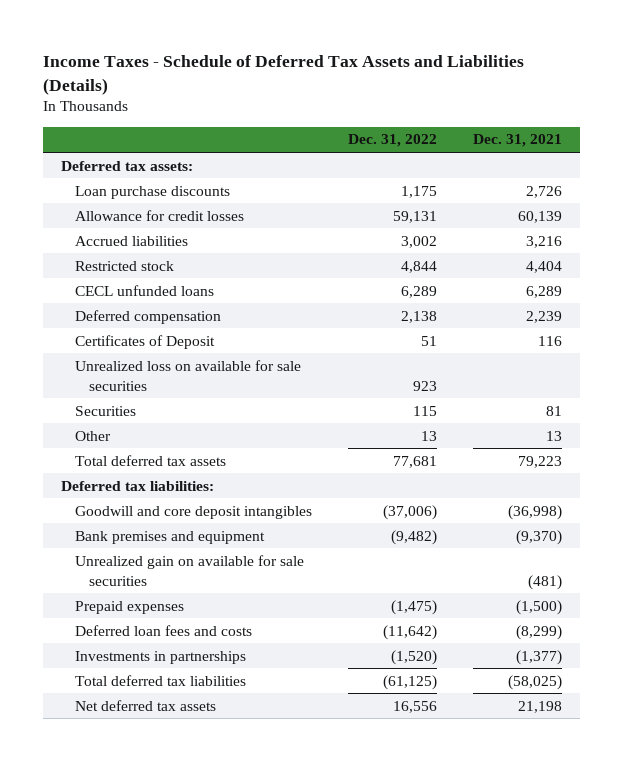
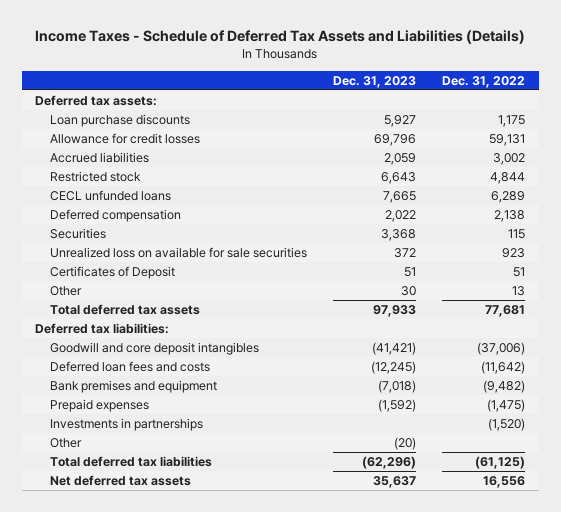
- | Dec. 31, 2022 | Dec. 31, 2021
+ | Dec. 31, 2023 | Dec. 31, 2022
moved down: Unrealized loss on available for sale securities | 372 | 923
moved down: Certificates of Deposit | 51 | 51
moved up: Deferred loan fees and costs | (12,245) | (11,642)
- Unrealized gain on available for sale securities | | (481)
+ Other | (20) |

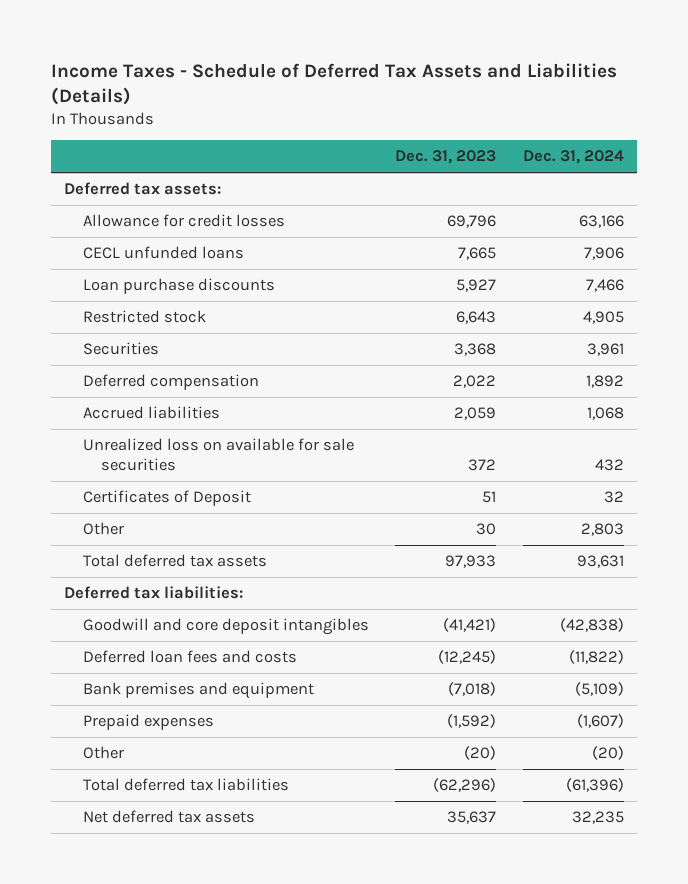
- | Dec. 31, 2023 | Dec. 31, 2022
+ | Dec. 31, 2023 | Dec. 31, 2024
moved down: Loan purchase discounts | 5,927 | 7,466
moved down: Restricted stock | 6,643 | 4,905
moved down: Deferred compensation | 2,022 | 1,892
moved down: Accrued liabilities | 2,059 | 1,068
- Investments in partnerships | | (1,520)

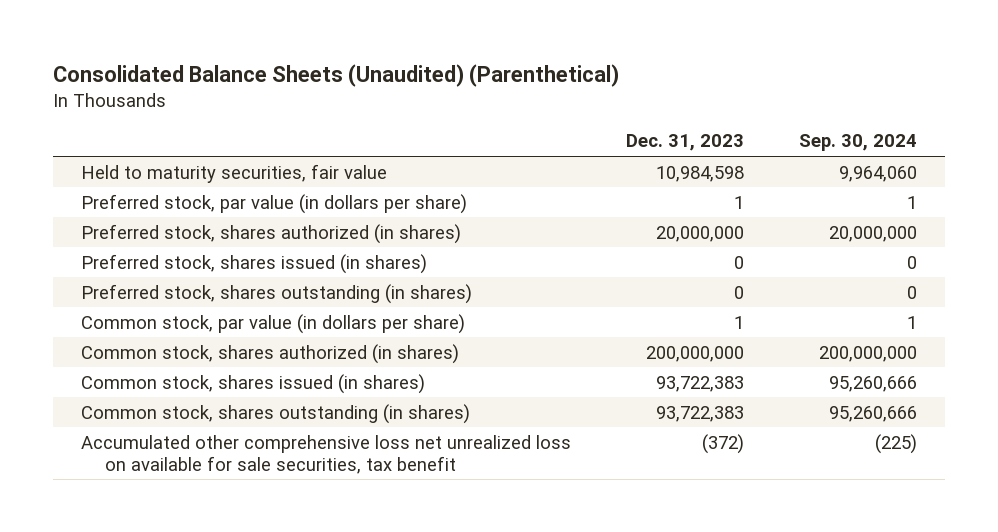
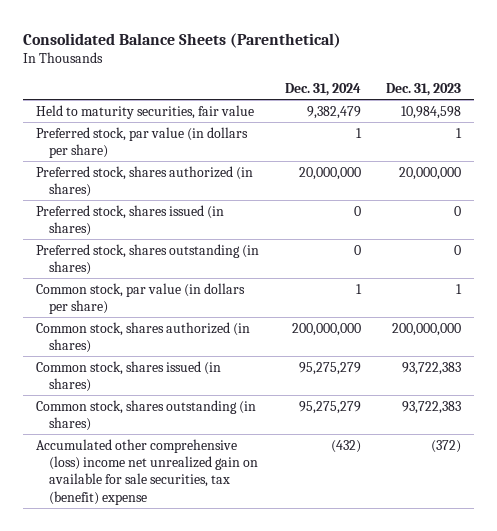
- Consolidated Balance Sheets (Unaudited) (Parenthetical)
+ Consolidated Balance Sheets (Parenthetical)
- | Dec. 31, 2023 | Sep. 30, 2024
+ | Dec. 31, 2024 | Dec. 31, 2023
- Accumulated other comprehensive loss net unrealized loss on available for sale securities, tax benefit | (372) | (225)
+ Accumulated other comprehensive (loss) income net unrealized gain on available for sale securities, tax (benefit) expense | (432) | (372)

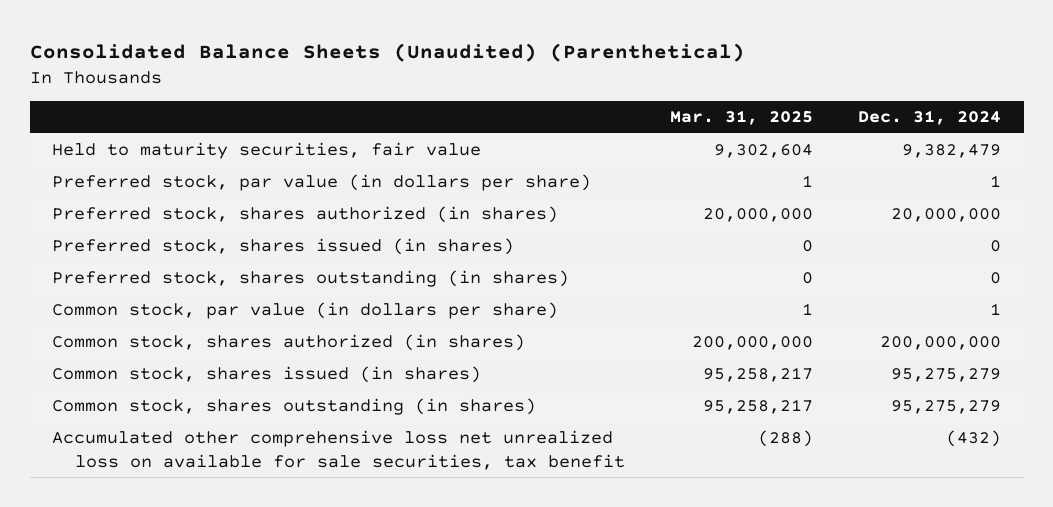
- Consolidated Balance Sheets (Parenthetical)
+ Consolidated Balance Sheets (Unaudited) (Parenthetical)
- | Dec. 31, 2024 | Dec. 31, 2023
+ | Mar. 31, 2025 | Dec. 31, 2024
- Accumulated other comprehensive (loss) income net unrealized gain on available for sale securities, tax (benefit) expense | (432) | (372)
+ Accumulated other comprehensive loss net unrealized loss on available for sale securities, tax benefit | (288) | (432)

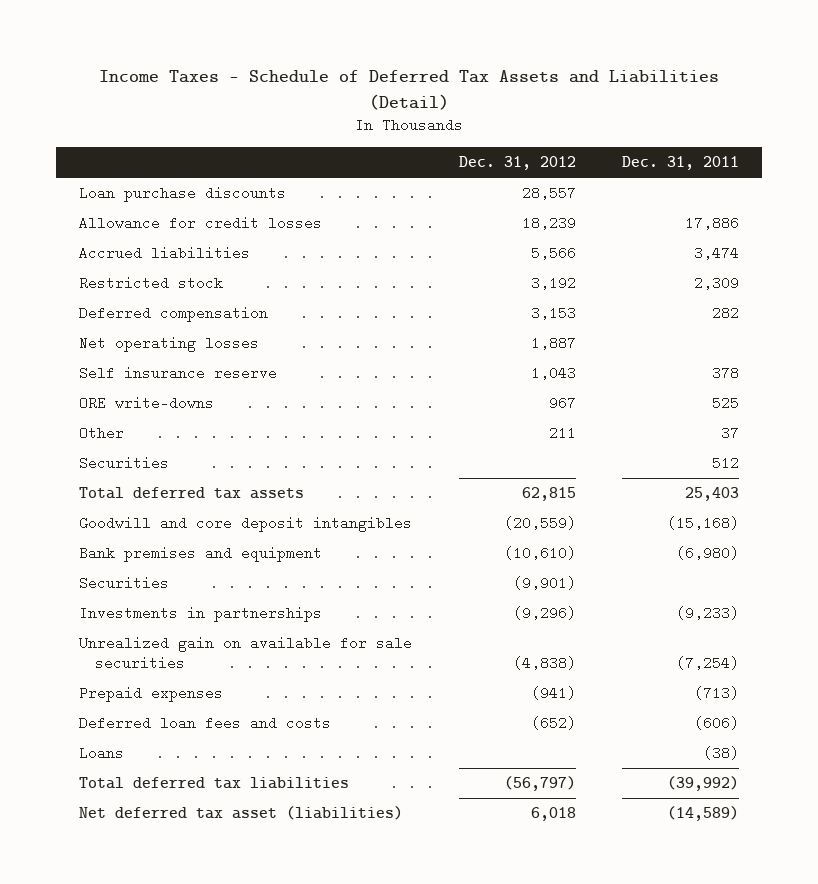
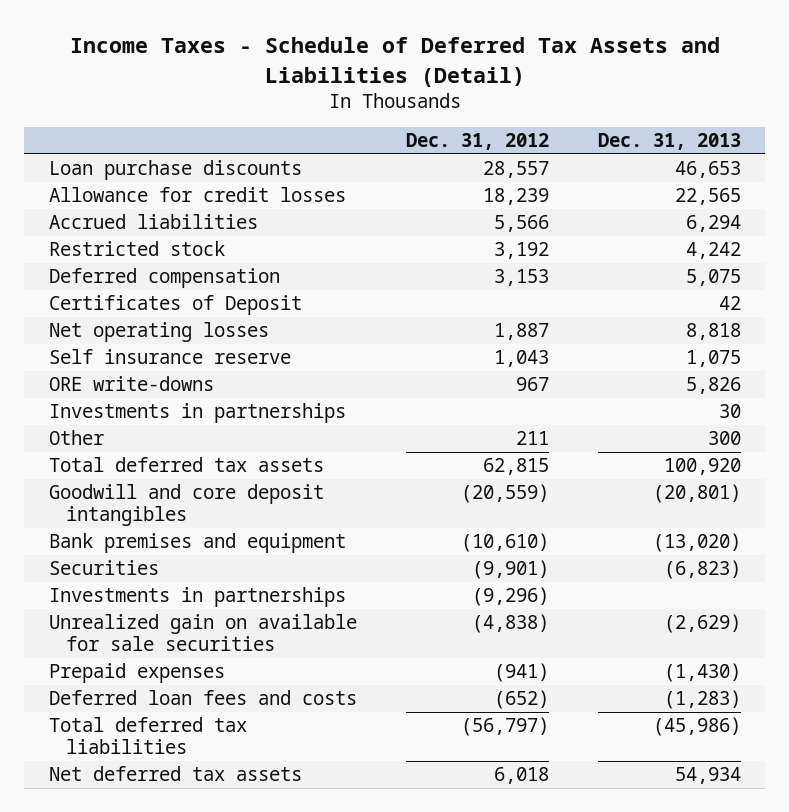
- | Dec. 31, 2012 | Dec. 31, 2011
+ | Dec. 31, 2012 | Dec. 31, 2013
+ Certificates of Deposit | | 42
+ Investments in partnerships | | 30
- Securities | | 512
- Loans | | (38)
- Net deferred tax asset (liabilities) | 6,018 | (14,589)
+ Net deferred tax assets | 6,018 | 54,934

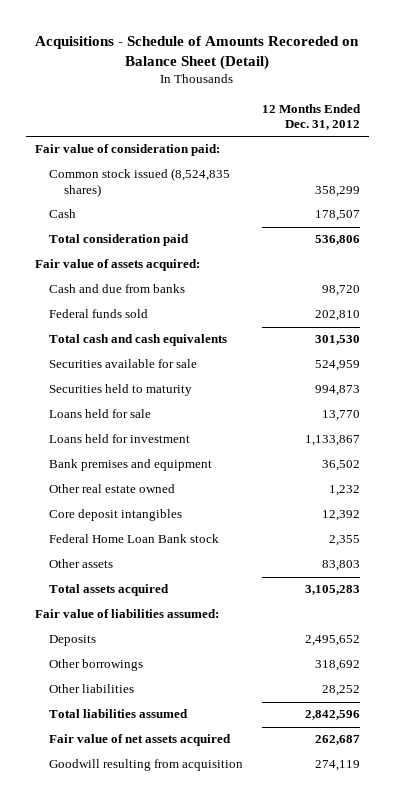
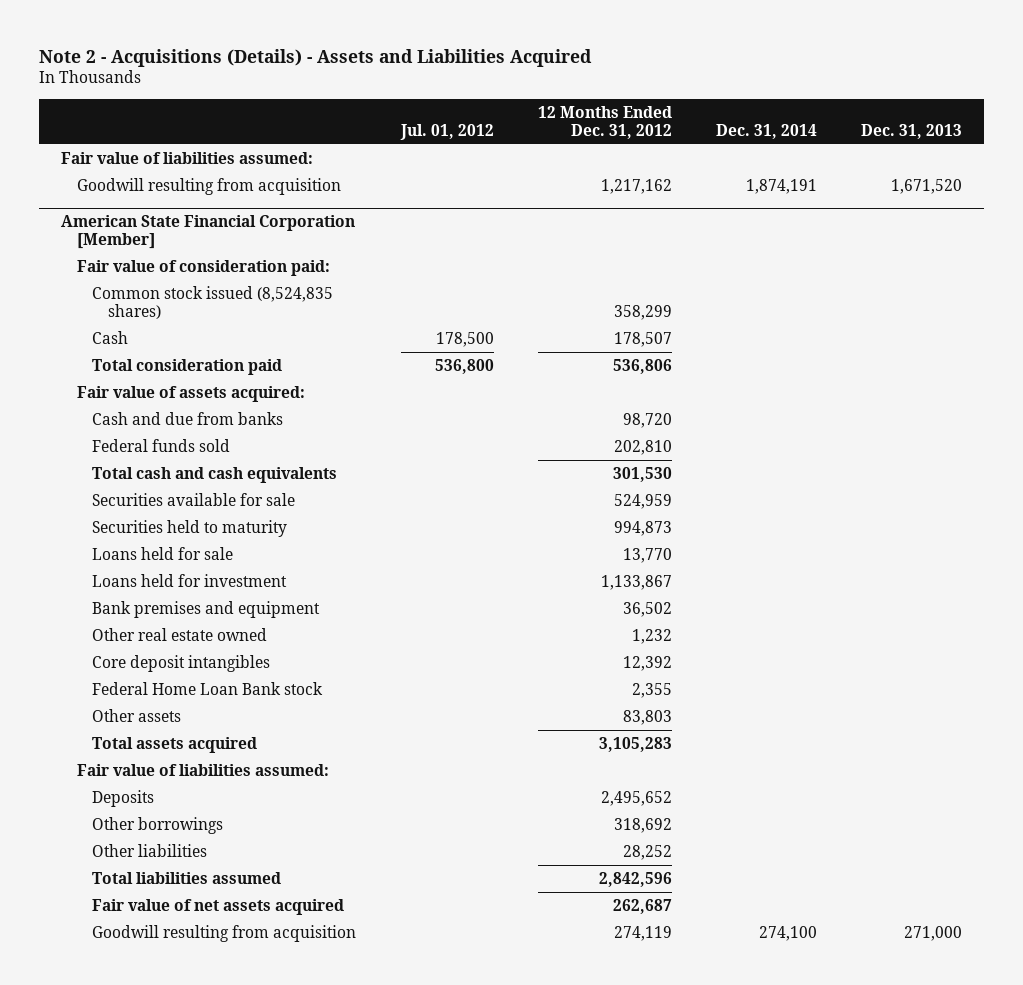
- Acquisitions - Schedule of Amounts Recoreded on Balance Sheet (Detail)
+ Note 2 - Acquisitions (Details) - Assets and Liabilities Acquired
- | 12 Months Ended Dec. 31, 2012
+ | Jul. 01, 2012 | 12 Months Ended Dec. 31, 2012 | Dec. 31, 2014 | Dec. 31, 2013
+ Fair value of liabilities assumed:
+ Goodwill resulting from acquisition | | 1,217,162 | 1,874,191 | 1,671,520
+ American State Financial Corporation [Member]

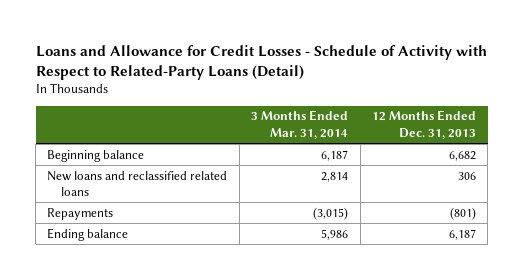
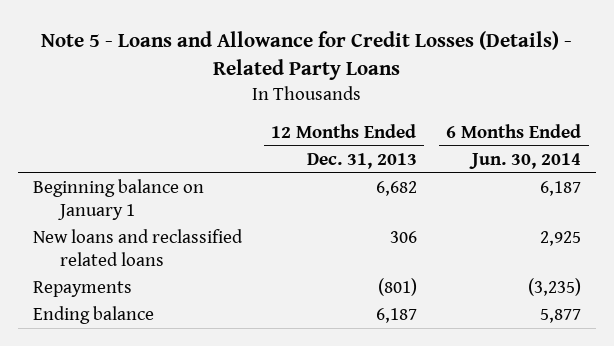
- Loans and Allowance for Credit Losses - Schedule of Activity with Respect to Related-Party Loans (Detail)
+ Note 5 - Loans and Allowance for Credit Losses (Details) - Related Party Loans
- | 3 Months Ended Mar. 31, 2014 | 12 Months Ended Dec. 31, 2013
+ | 12 Months Ended Dec. 31, 2013 | 6 Months Ended Jun. 30, 2014
- Beginning balance | 6,187 | 6,682
+ Beginning balance on January 1 | 6,682 | 6,187

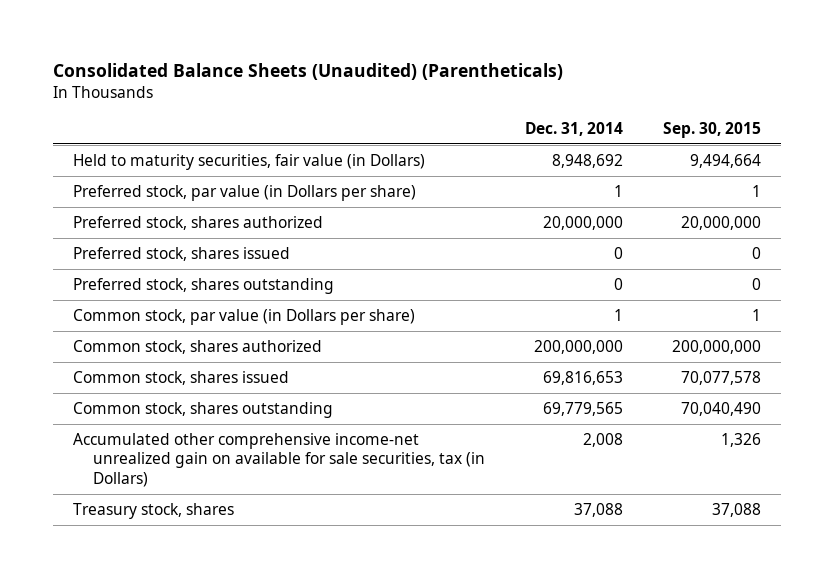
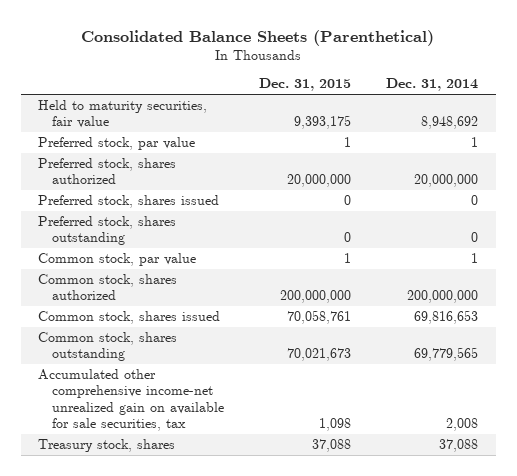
- Consolidated Balance Sheets (Unaudited) (Parentheticals)
+ Consolidated Balance Sheets (Parenthetical)
- | Dec. 31, 2014 | Sep. 30, 2015
+ | Dec. 31, 2015 | Dec. 31, 2014
- Held to maturity securities, fair value (in Dollars) | 8,948,692 | 9,494,664
- Preferred stock, par value (in Dollars per share) | 1 | 1
+ Held to maturity securities, fair value | 9,393,175 | 8,948,692
+ Preferred stock, par value | 1 | 1
- Common stock, par value (in Dollars per share) | 1 | 1
+ Common stock, par value | 1 | 1
- Accumulated other comprehensive income-net unrealized gain on available for sale securities, tax (in Dollars) | 2,008 | 1,326
+ Accumulated other comprehensive income-net unrealized gain on available for sale securities, tax | 1,098 | 2,008

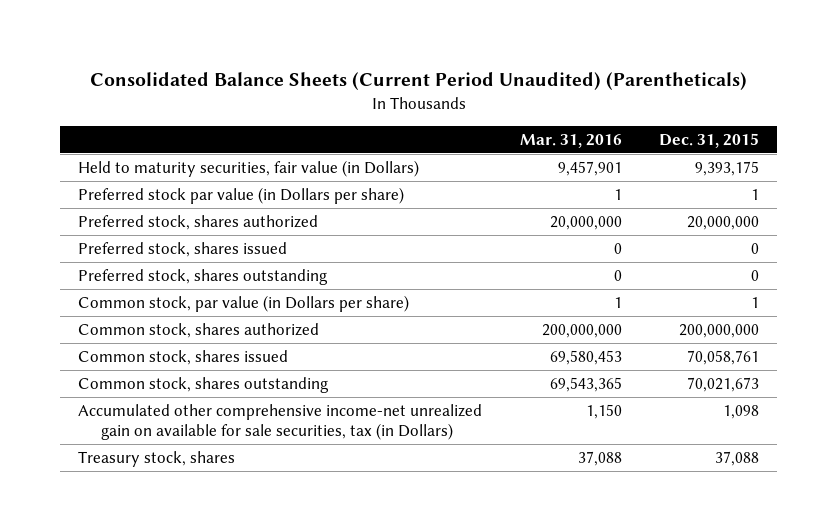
- Consolidated Balance Sheets (Parenthetical)
+ Consolidated Balance Sheets (Current Period Unaudited) (Parentheticals)
- | Dec. 31, 2015 | Dec. 31, 2014
+ | Mar. 31, 2016 | Dec. 31, 2015
- Held to maturity securities, fair value | 9,393,175 | 8,948,692
- Preferred stock, par value | 1 | 1
+ Held to maturity securities, fair value (in Dollars) | 9,457,901 | 9,393,175
+ Preferred stock par value (in Dollars per share) | 1 | 1
- Common stock, par value | 1 | 1
+ Common stock, par value (in Dollars per share) | 1 | 1
- Accumulated other comprehensive income-net unrealized gain on available for sale securities, tax | 1,098 | 2,008
+ Accumulated other comprehensive income-net unrealized gain on available for sale securities, tax (in Dollars) | 1,150 | 1,098

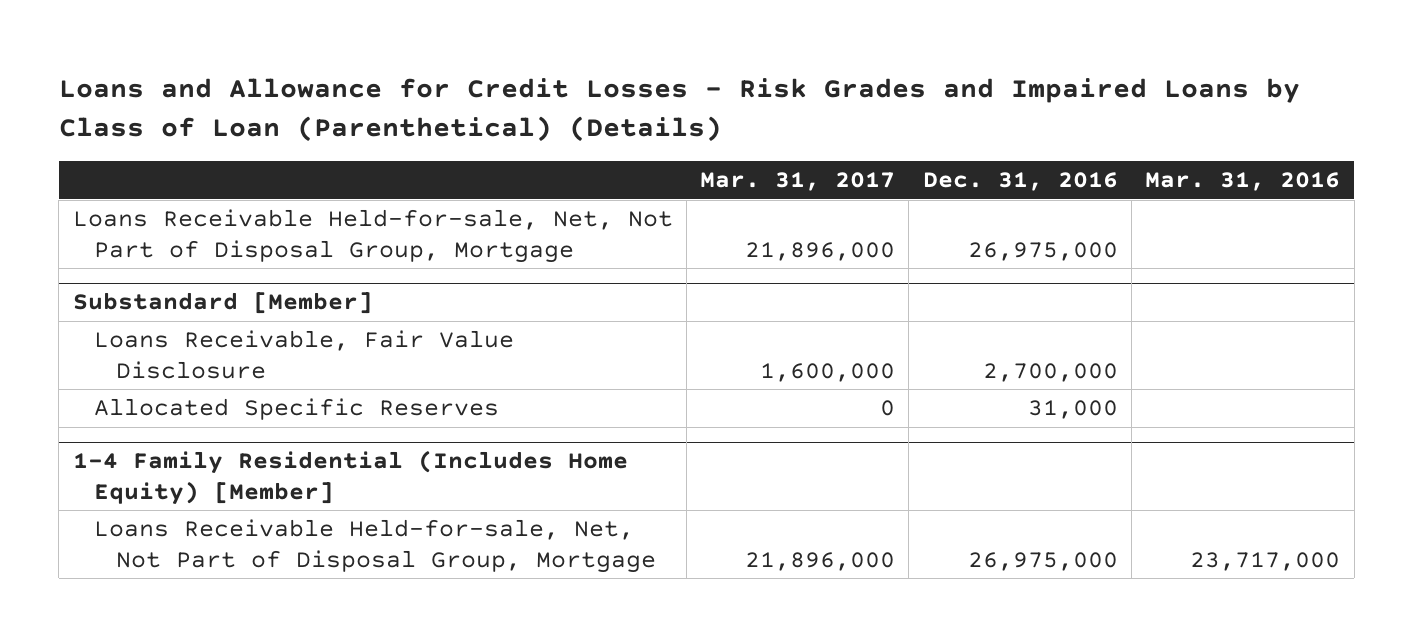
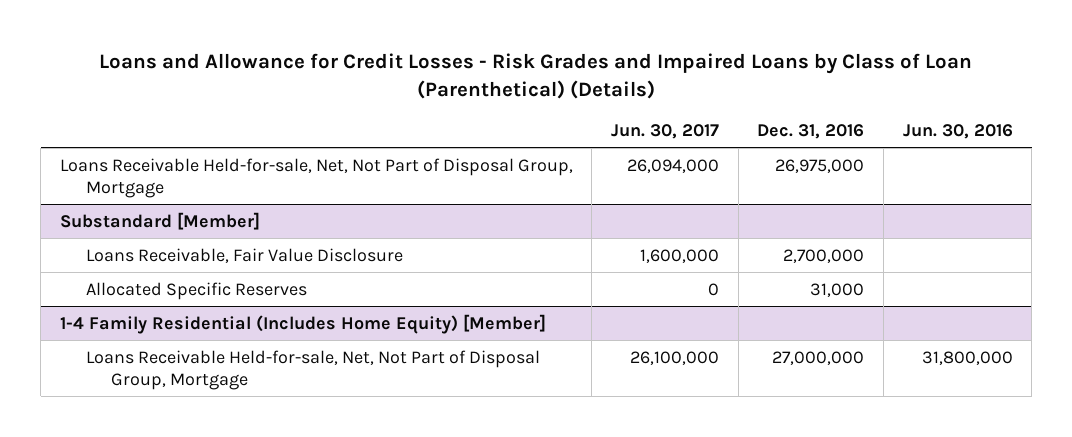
- | Mar. 31, 2017 | Dec. 31, 2016 | Mar. 31, 2016
+ | Jun. 30, 2017 | Dec. 31, 2016 | Jun. 30, 2016
@ 1-4 Family Residential (Includes Home Equity) [Member]
- Loans Receivable Held-for-sale, Net, Not Part of Disposal Group, Mortgage | 21,896,000 | 26,975,000 | 23,717,000
+ Loans Receivable Held-for-sale, Net, Not Part of Disposal Group, Mortgage | 26,100,000 | 27,000,000 | 31,800,000

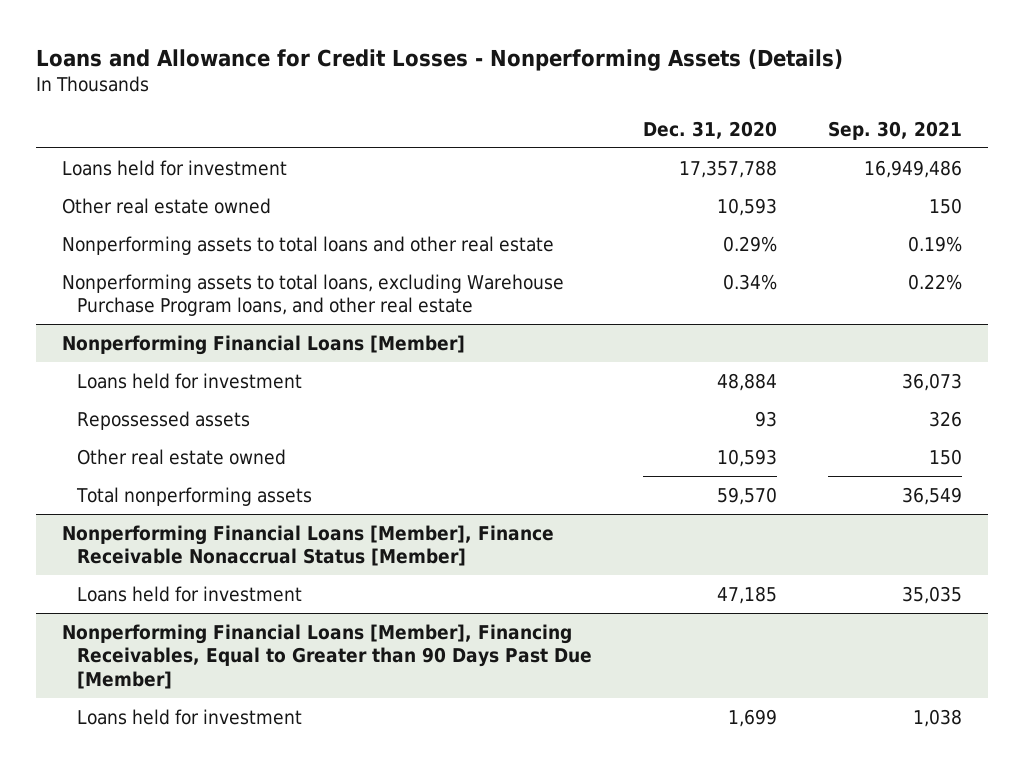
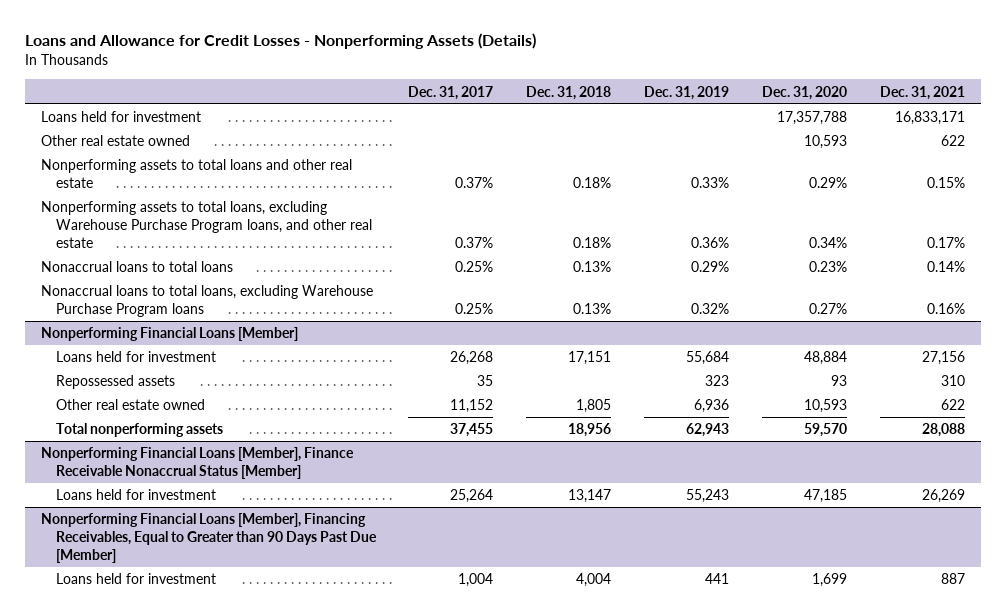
- | Dec. 31, 2020 | Sep. 30, 2021
+ | Dec. 31, 2017 | Dec. 31, 2018 | Dec. 31, 2019 | Dec. 31, 2020 | Dec. 31, 2021
+ Nonaccrual loans to total loans | 0.25% | 0.13% | 0.29% | 0.23% | 0.14%
+ Nonaccrual loans to total loans, excluding Warehouse Purchase Program loans | 0.25% | 0.13% | 0.32% | 0.27% | 0.16%

